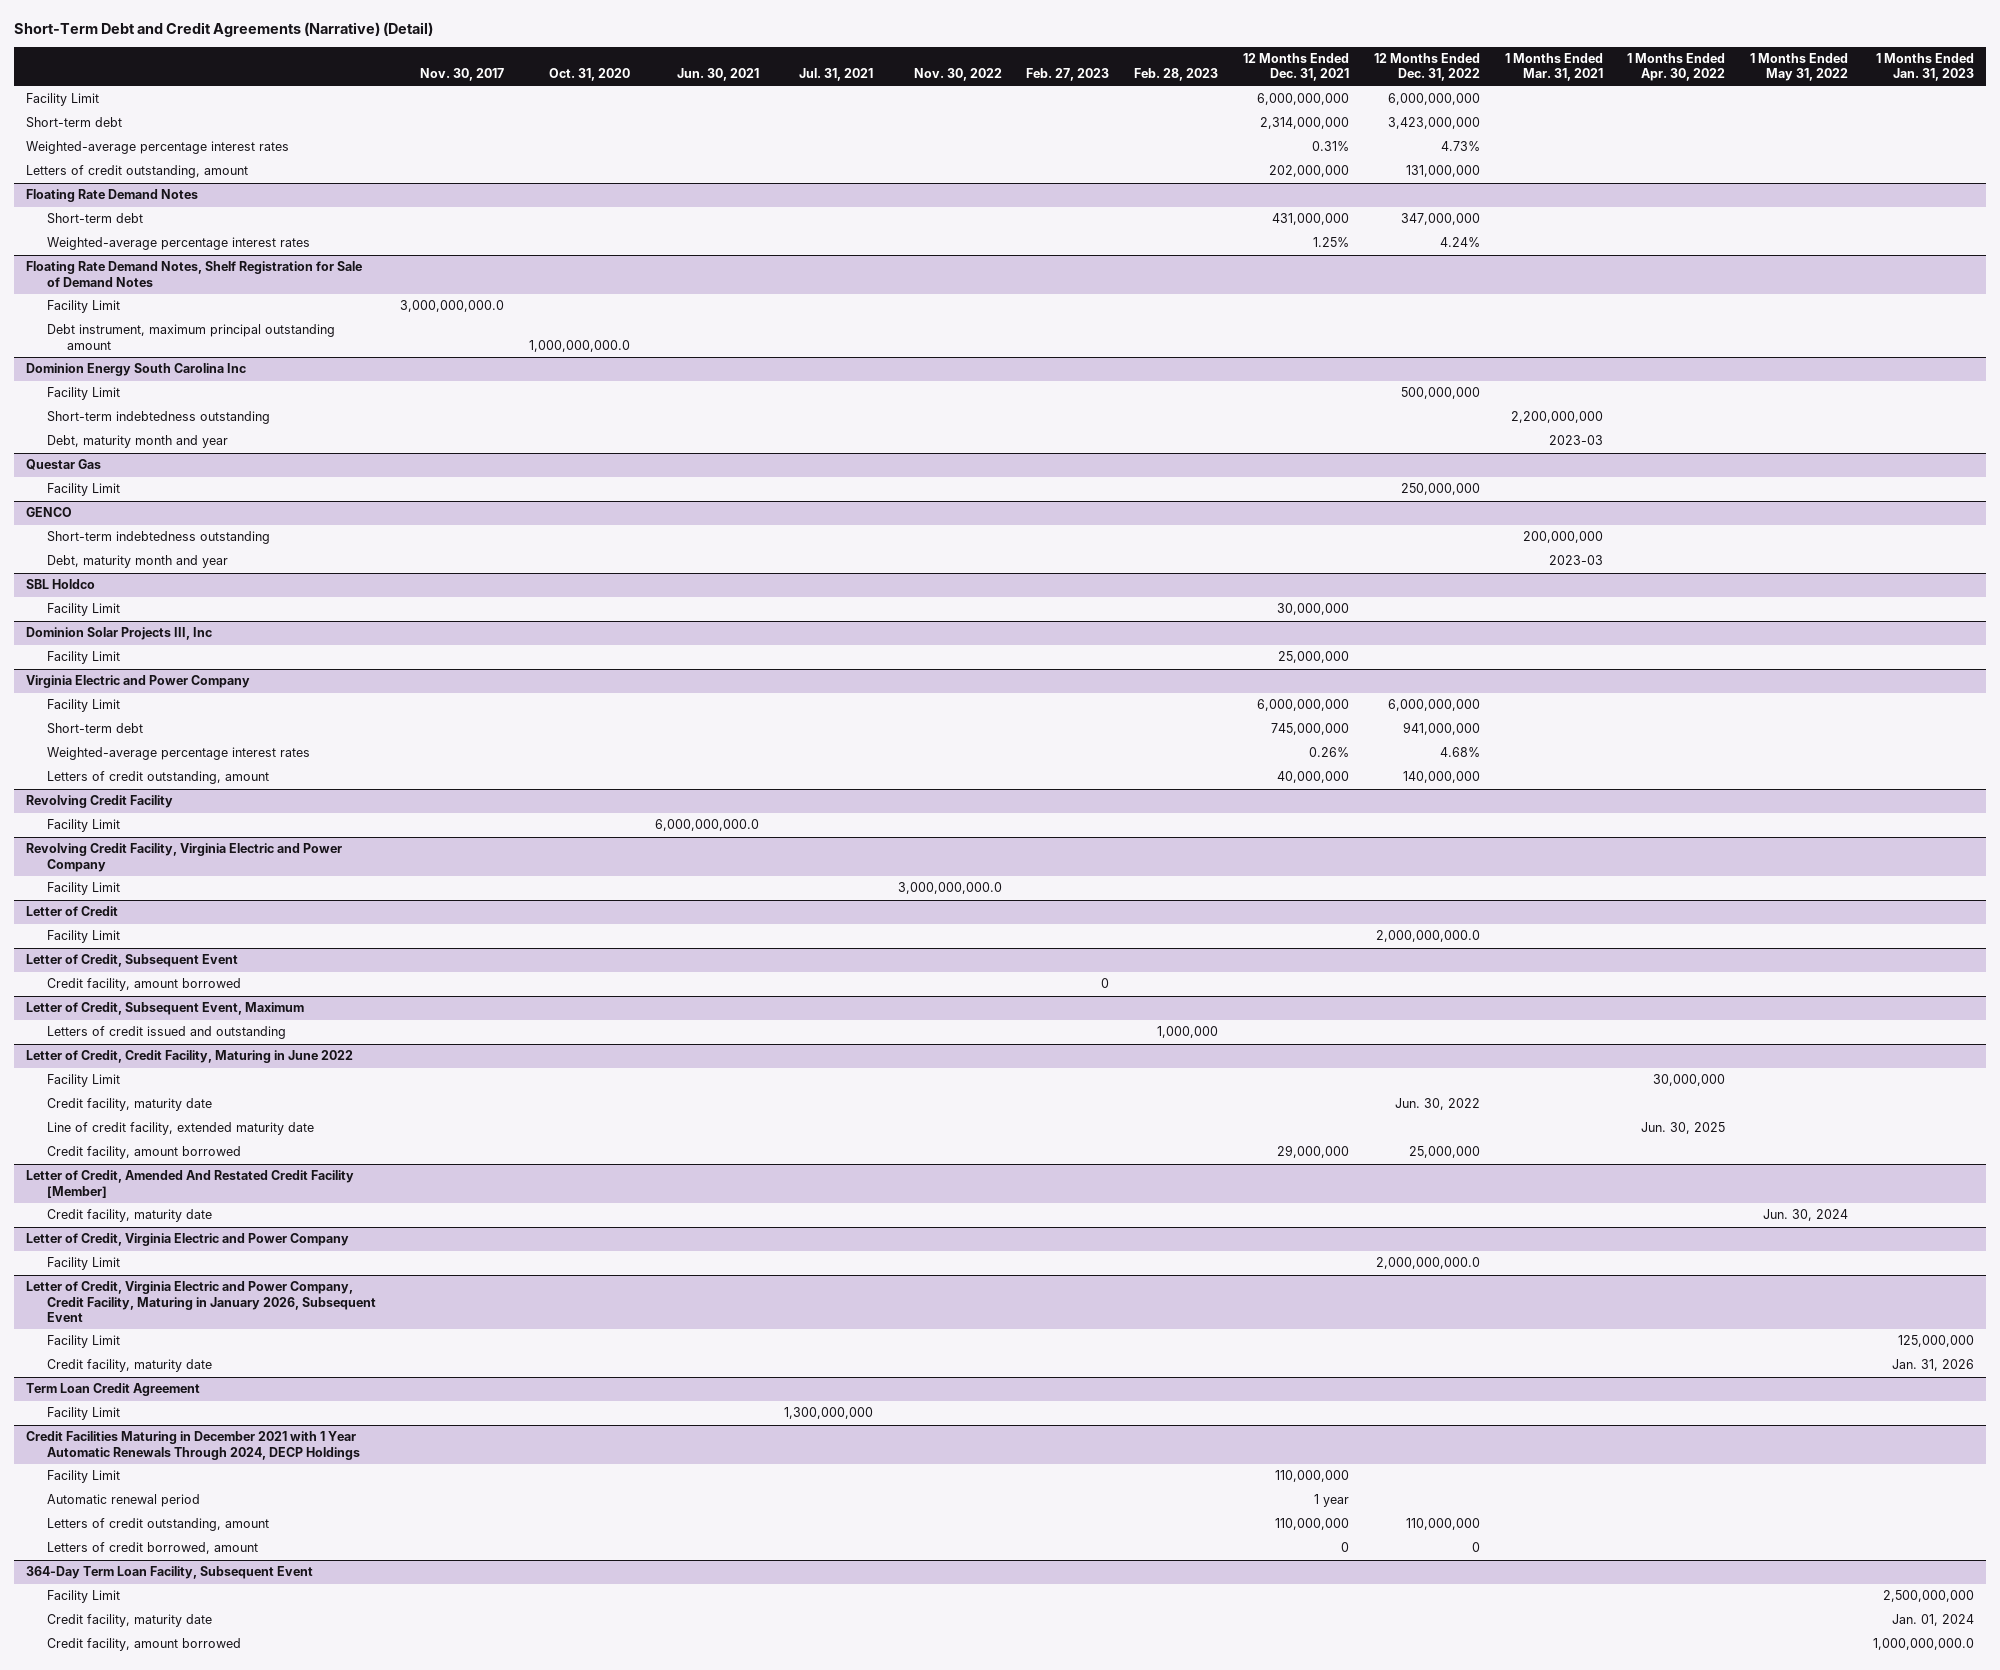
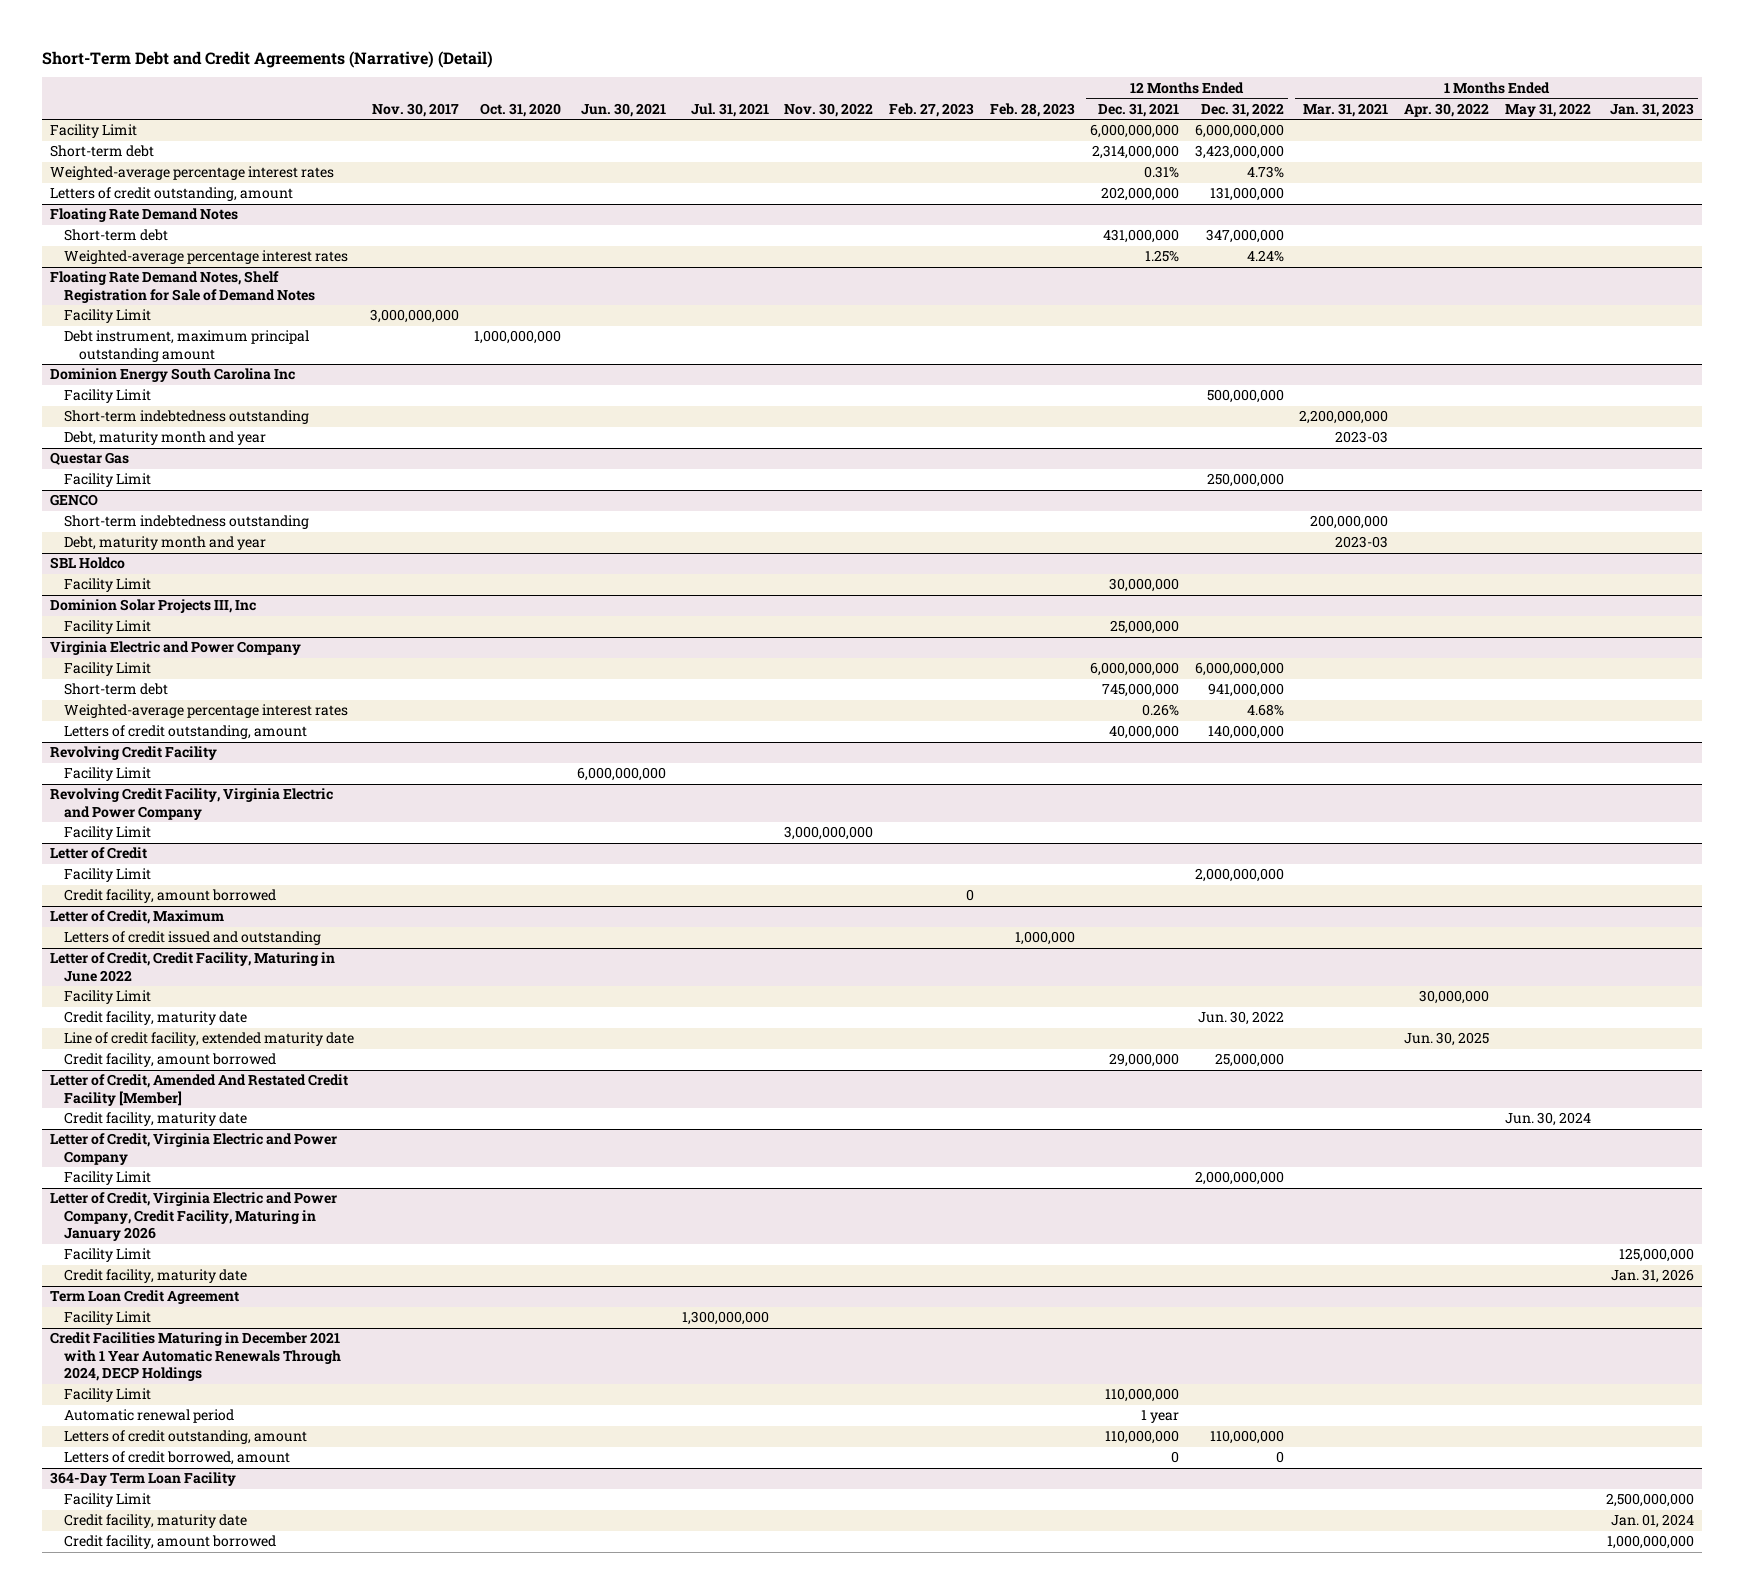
@ Floating Rate Demand Notes, Shelf Registration for Sale of Demand Notes
- Facility Limit | 3,000,000,000.0 | | | | | | | | | | | |
- Debt instrument, maximum principal outstanding amount | | 1,000,000,000.0 | | | | | | | | | | |
+ Facility Limit | 3,000,000,000 | | | | | | | | | | | |
+ Debt instrument, maximum principal outstanding amount | | 1,000,000,000 | | | | | | | | | | |
@ Revolving Credit Facility
- Facility Limit | | | 6,000,000,000.0 | | | | | | | | | |
+ Facility Limit | | | 6,000,000,000 | | | | | | | | | |
@ Revolving Credit Facility, Virginia Electric and Power Company
- Facility Limit | | | | | 3,000,000,000.0 | | | | | | | |
+ Facility Limit | | | | | 3,000,000,000 | | | | | | | |
@ Letter of Credit
- Facility Limit | | | | | | | | | 2,000,000,000.0 | | | |
- Letter of Credit, Subsequent Event
- Credit facility, amount borrowed | | | | | | 0 | | | | | | |
- Letter of Credit, Subsequent Event, Maximum
@ Letter of Credit
+ Facility Limit | | | | | | | | | 2,000,000,000 | | | |
+ Credit facility, amount borrowed | | | | | | 0 | | | | | | |
+ Letter of Credit, Maximum
@ Letter of Credit, Virginia Electric and Power Company
- Facility Limit | | | | | | | | | 2,000,000,000.0 | | | |
- Letter of Credit, Virginia Electric and Power Company, Credit Facility, Maturing in January 2026, Subsequent Event
@ Letter of Credit, Virginia Electric and Power Company
+ Facility Limit | | | | | | | | | 2,000,000,000 | | | |
+ Letter of Credit, Virginia Electric and Power Company, Credit Facility, Maturing in January 2026
- 364-Day Term Loan Facility, Subsequent Event
+ 364-Day Term Loan Facility
- Credit facility, amount borrowed | | | | | | | | | | | | | 1,000,000,000.0
+ Credit facility, amount borrowed | | | | | | | | | | | | | 1,000,000,000

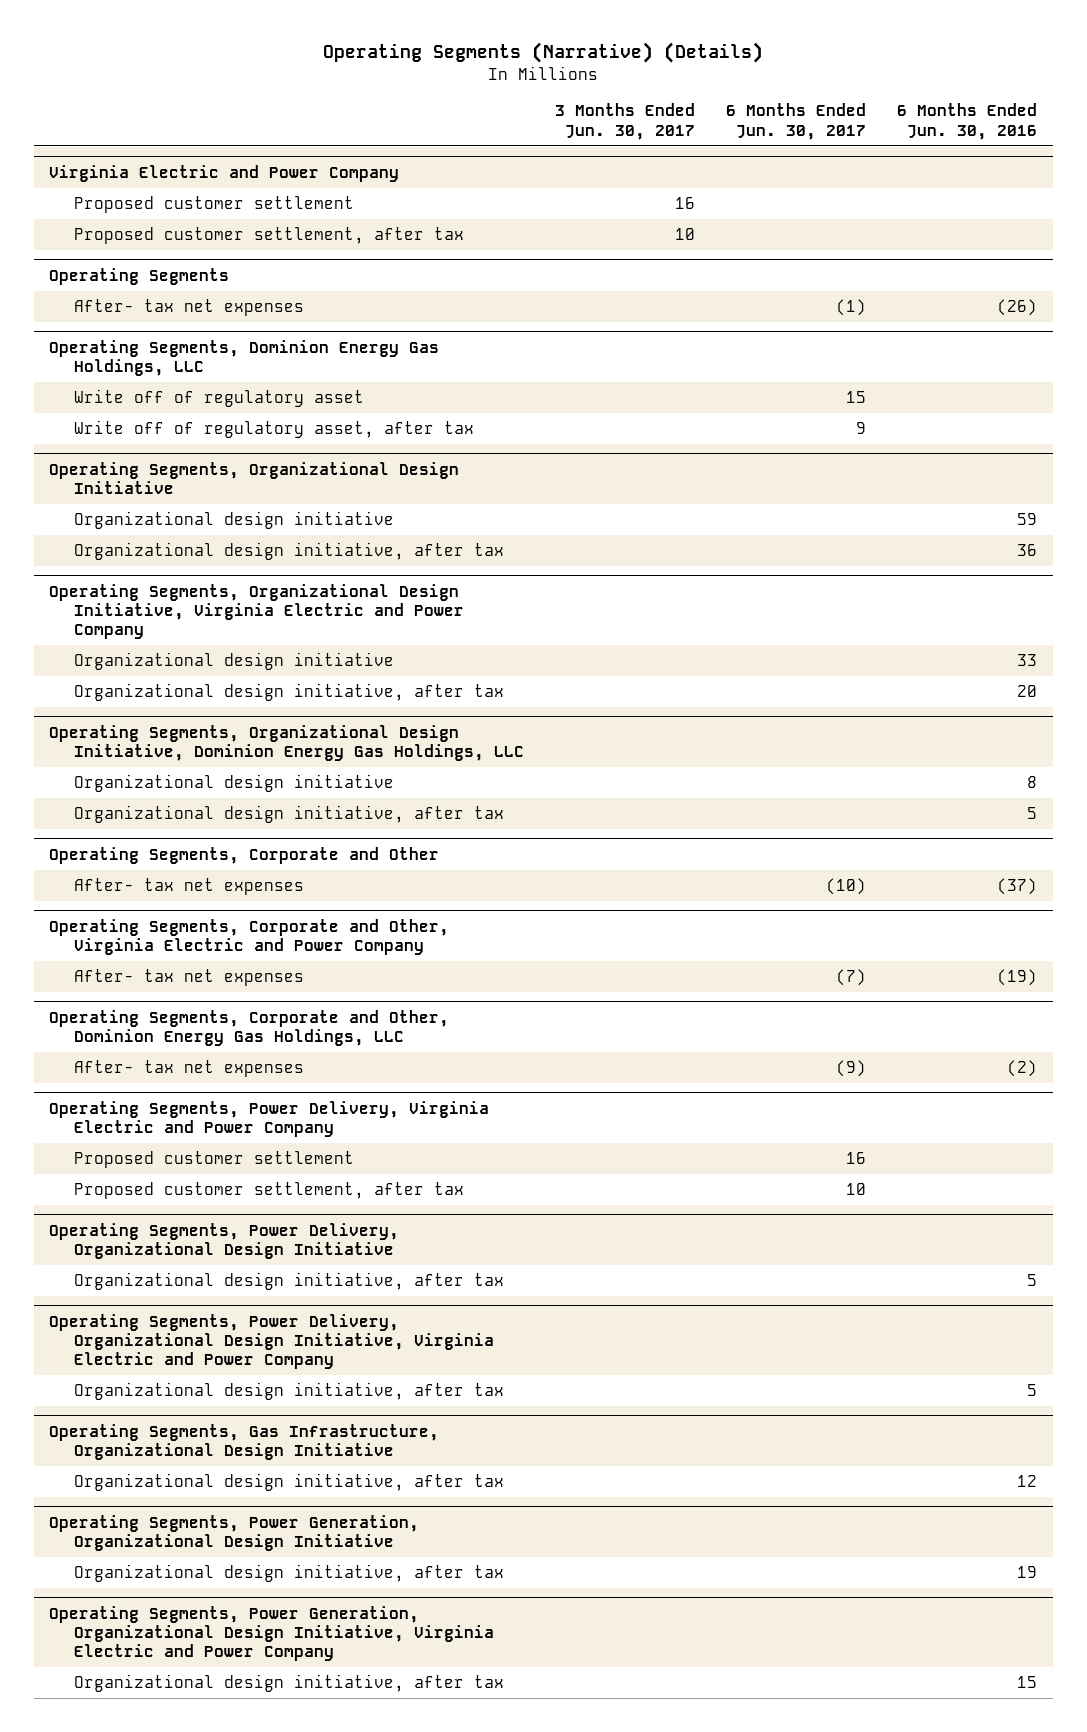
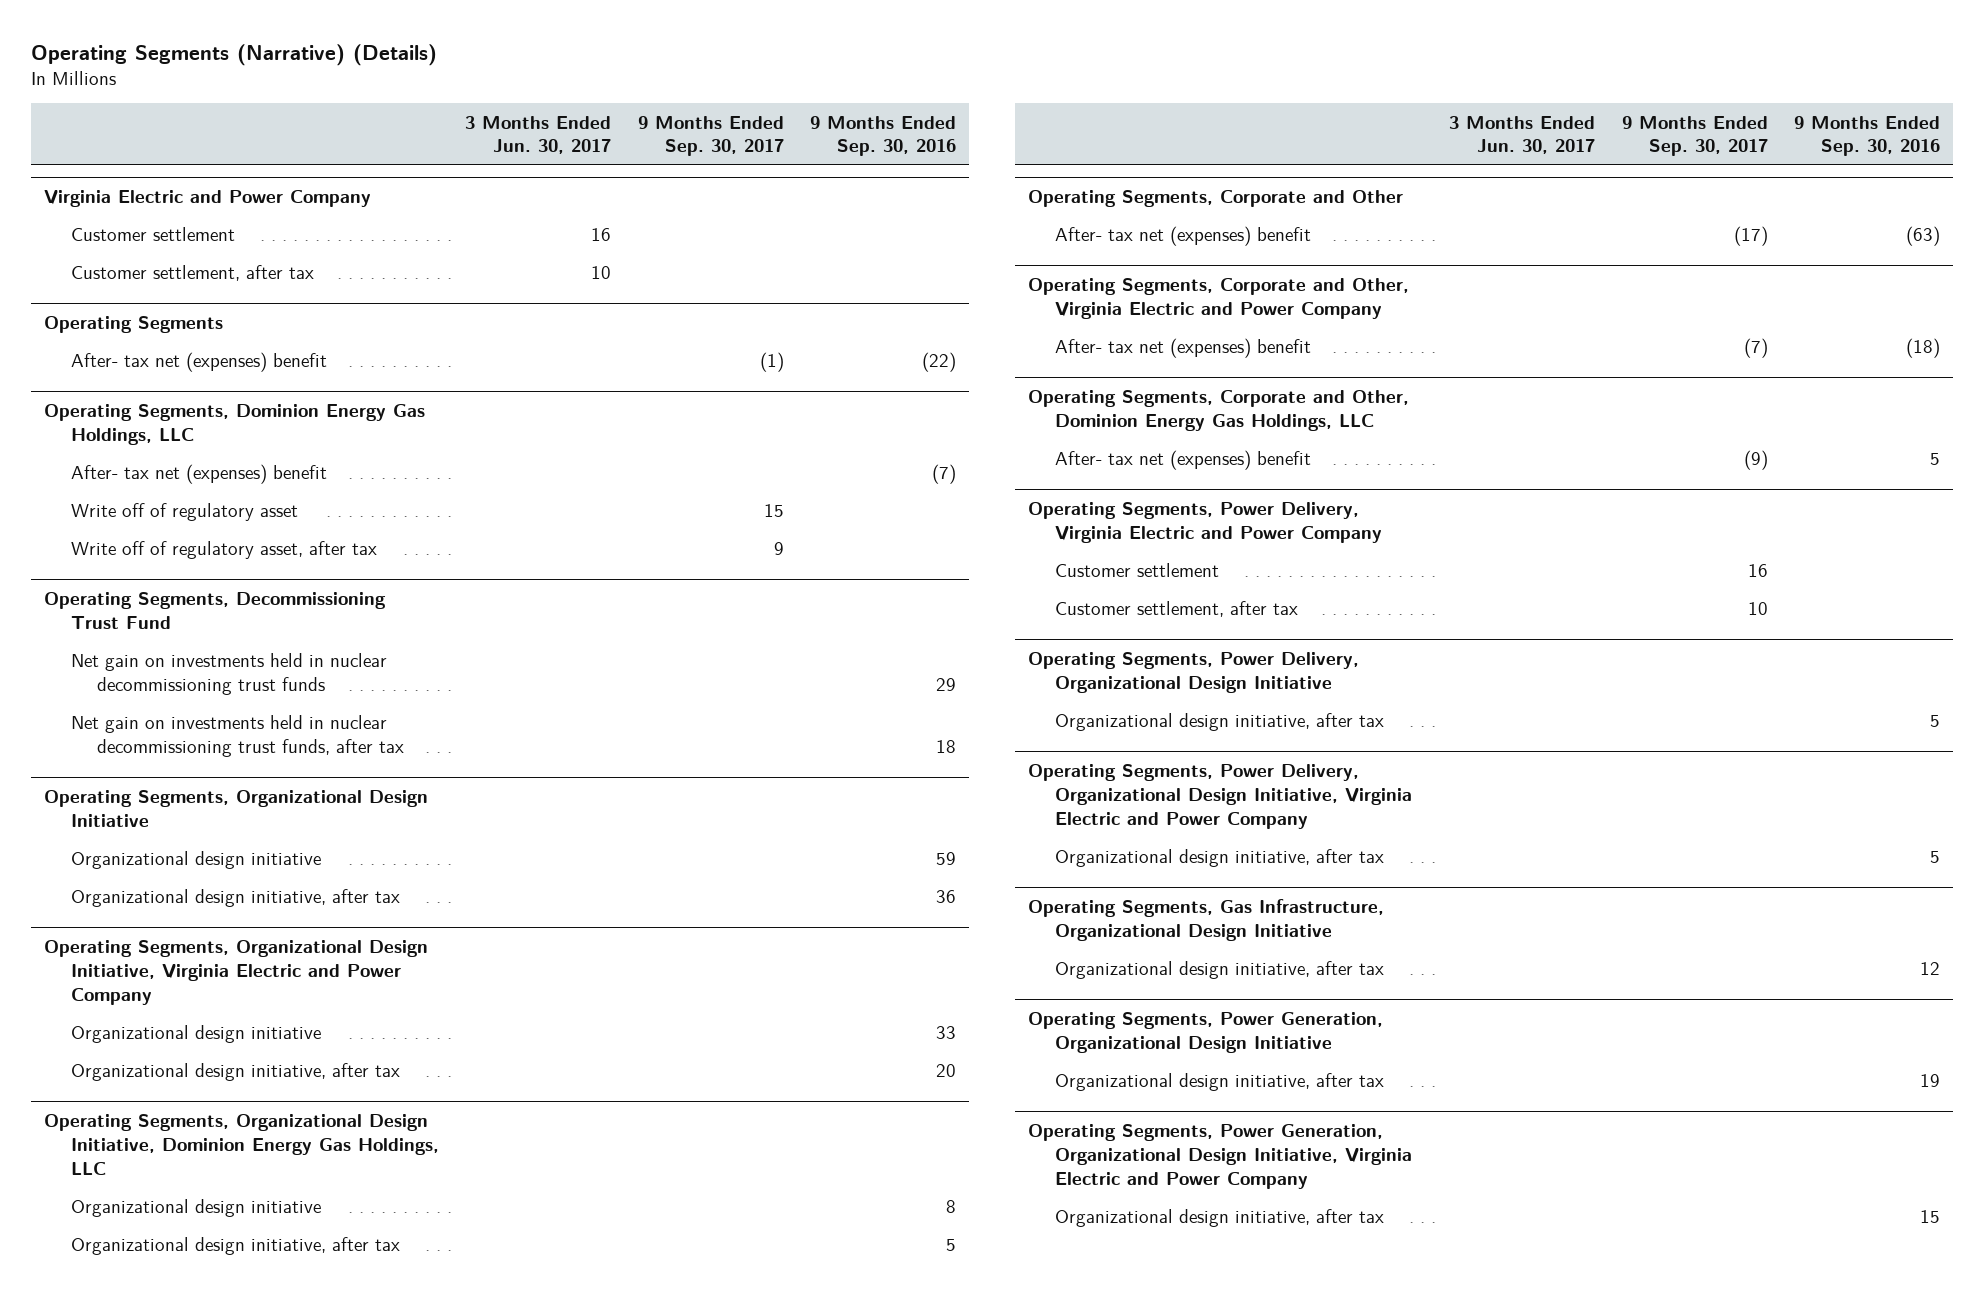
- | 3 Months Ended Jun. 30, 2017 | 6 Months Ended Jun. 30, 2017 | 6 Months Ended Jun. 30, 2016
+ | 3 Months Ended Jun. 30, 2017 | 9 Months Ended Sep. 30, 2017 | 9 Months Ended Sep. 30, 2016
@ Virginia Electric and Power Company
- Proposed customer settlement | 16 | |
- Proposed customer settlement, after tax | 10 | |
+ Customer settlement | 16 | |
+ Customer settlement, after tax | 10 | |
@ Operating Segments
- After- tax net expenses | | (1) | (26)
+ After- tax net (expenses) benefit | | (1) | (22)
@ Operating Segments, Dominion Energy Gas Holdings, LLC
+ After- tax net (expenses) benefit | | | (7)
+ Operating Segments, Decommissioning Trust Fund
+ Net gain on investments held in nuclear decommissioning trust funds | | | 29
+ Net gain on investments held in nuclear decommissioning trust funds, after tax | | | 18
@ Operating Segments, Corporate and Other
- After- tax net expenses | | (10) | (37)
+ After- tax net (expenses) benefit | | (17) | (63)
@ Operating Segments, Corporate and Other, Virginia Electric and Power Company
- After- tax net expenses | | (7) | (19)
+ After- tax net (expenses) benefit | | (7) | (18)
@ Operating Segments, Corporate and Other, Dominion Energy Gas Holdings, LLC
- After- tax net expenses | | (9) | (2)
+ After- tax net (expenses) benefit | | (9) | 5
@ Operating Segments, Power Delivery, Virginia Electric and Power Company
- Proposed customer settlement | | 16 |
- Proposed customer settlement, after tax | | 10 |
+ Customer settlement | | 16 |
+ Customer settlement, after tax | | 10 |

